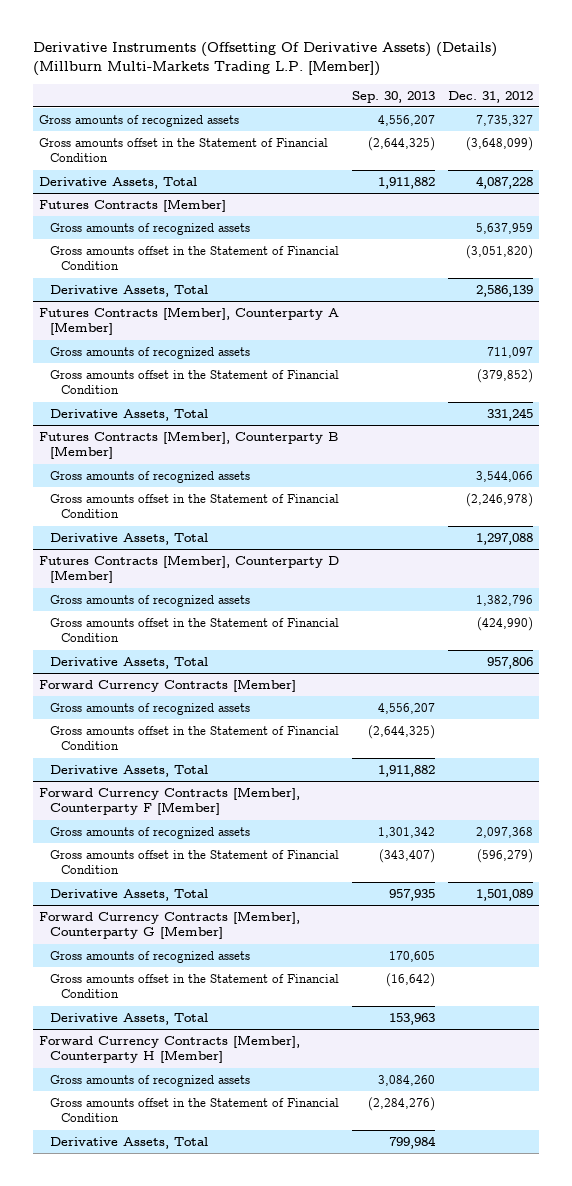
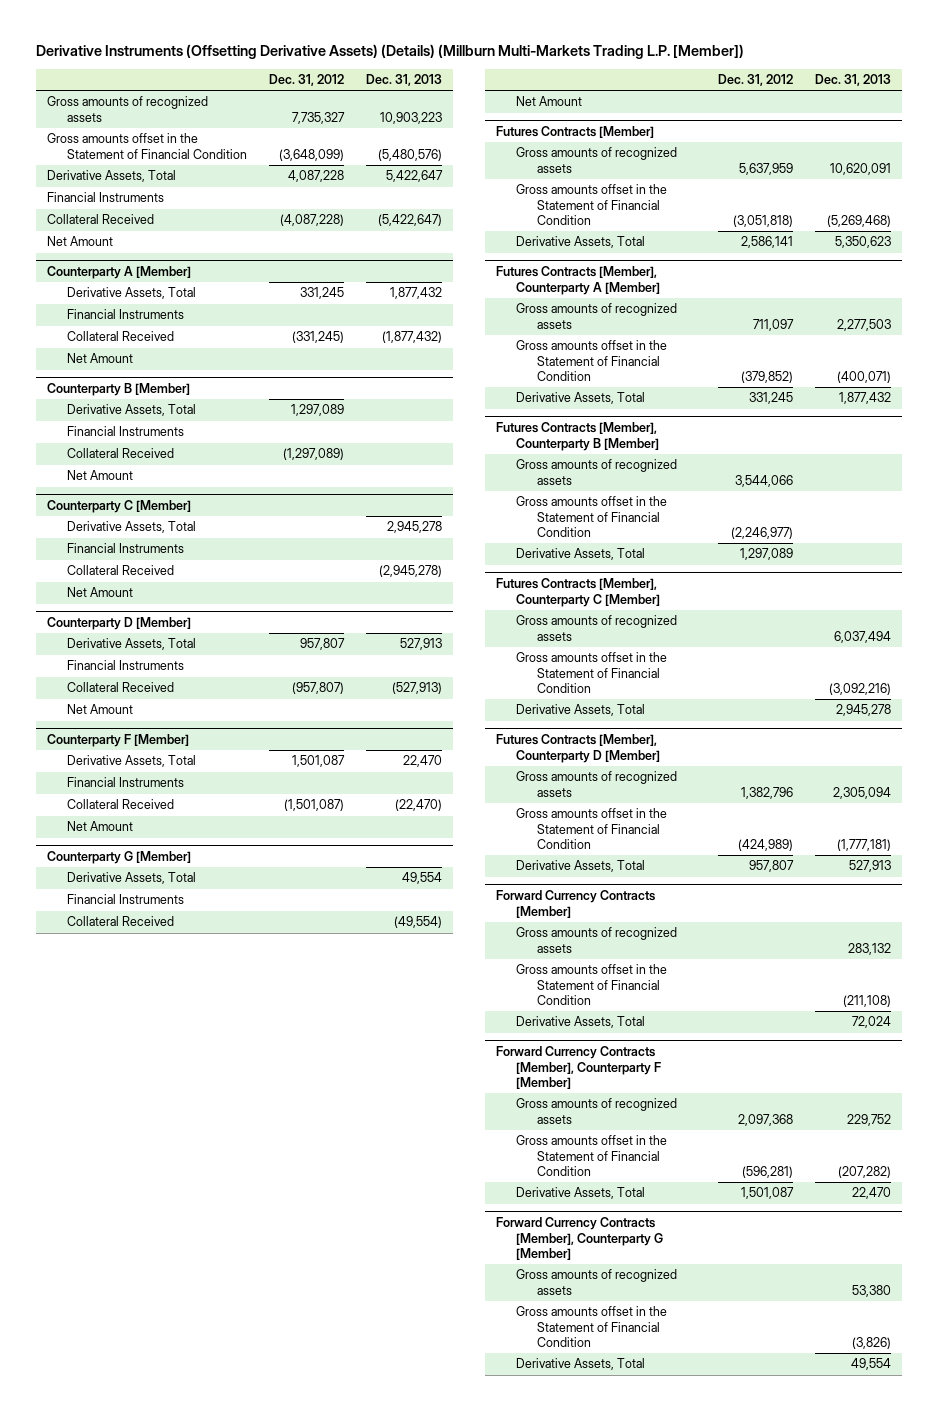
- Derivative Instruments (Offsetting Of Derivative Assets) (Details) (Millburn Multi-Markets Trading L.P. [Member])
+ Derivative Instruments (Offsetting Derivative Assets) (Details) (Millburn Multi-Markets Trading L.P. [Member])
- | Sep. 30, 2013 | Dec. 31, 2012
+ | Dec. 31, 2012 | Dec. 31, 2013
+ Financial Instruments
+ Collateral Received | (4,087,228) | (5,422,647)
+ Net Amount
+ Counterparty A [Member]
+ Derivative Assets, Total | 331,245 | 1,877,432
+ Financial Instruments
+ Collateral Received | (331,245) | (1,877,432)
+ Net Amount
+ Counterparty B [Member]
+ Derivative Assets, Total | 1,297,089 |
+ Financial Instruments
+ Collateral Received | (1,297,089) |
+ Net Amount
+ Counterparty C [Member]
+ Derivative Assets, Total | | 2,945,278
+ Financial Instruments
+ Collateral Received | | (2,945,278)
+ Net Amount
+ Counterparty D [Member]
+ Derivative Assets, Total | 957,807 | 527,913
+ Financial Instruments
+ Collateral Received | (957,807) | (527,913)
+ Net Amount
+ Counterparty F [Member]
+ Derivative Assets, Total | 1,501,087 | 22,470
+ Financial Instruments
+ Collateral Received | (1,501,087) | (22,470)
+ Net Amount
+ Counterparty G [Member]
+ Derivative Assets, Total | | 49,554
+ Financial Instruments
+ Collateral Received | | (49,554)
+ Net Amount
@ Futures Contracts [Member]
- Gross amounts offset in the Statement of Financial Condition | | (3,051,820)
- Derivative Assets, Total | | 2,586,139
+ Gross amounts offset in the Statement of Financial Condition | (3,051,818) | (5,269,468)
+ Derivative Assets, Total | 2,586,141 | 5,350,623
@ Futures Contracts [Member], Counterparty B [Member]
- Gross amounts offset in the Statement of Financial Condition | | (2,246,978)
- Derivative Assets, Total | | 1,297,088
+ Gross amounts offset in the Statement of Financial Condition | (2,246,977) |
+ Derivative Assets, Total | 1,297,089 |
+ Futures Contracts [Member], Counterparty C [Member]
+ Gross amounts of recognized assets | | 6,037,494
+ Gross amounts offset in the Statement of Financial Condition | | (3,092,216)
+ Derivative Assets, Total | | 2,945,278
@ Futures Contracts [Member], Counterparty D [Member]
- Gross amounts offset in the Statement of Financial Condition | | (424,990)
- Derivative Assets, Total | | 957,806
+ Gross amounts offset in the Statement of Financial Condition | (424,989) | (1,777,181)
+ Derivative Assets, Total | 957,807 | 527,913
@ Forward Currency Contracts [Member], Counterparty F [Member]
- Gross amounts offset in the Statement of Financial Condition | (343,407) | (596,279)
- Derivative Assets, Total | 957,935 | 1,501,089
+ Gross amounts offset in the Statement of Financial Condition | (596,281) | (207,282)
+ Derivative Assets, Total | 1,501,087 | 22,470
- Forward Currency Contracts [Member], Counterparty H [Member]
- Gross amounts of recognized assets | 3,084,260 |
- Gross amounts offset in the Statement of Financial Condition | (2,284,276) |
- Derivative Assets, Total | 799,984 |

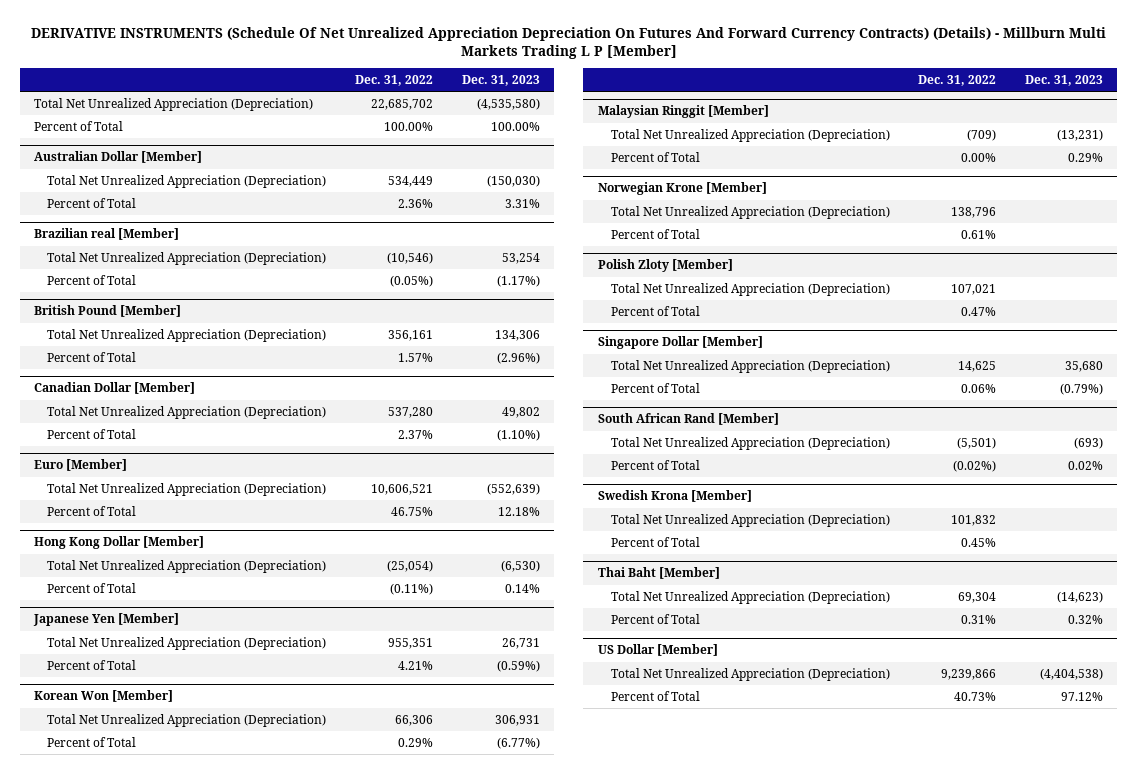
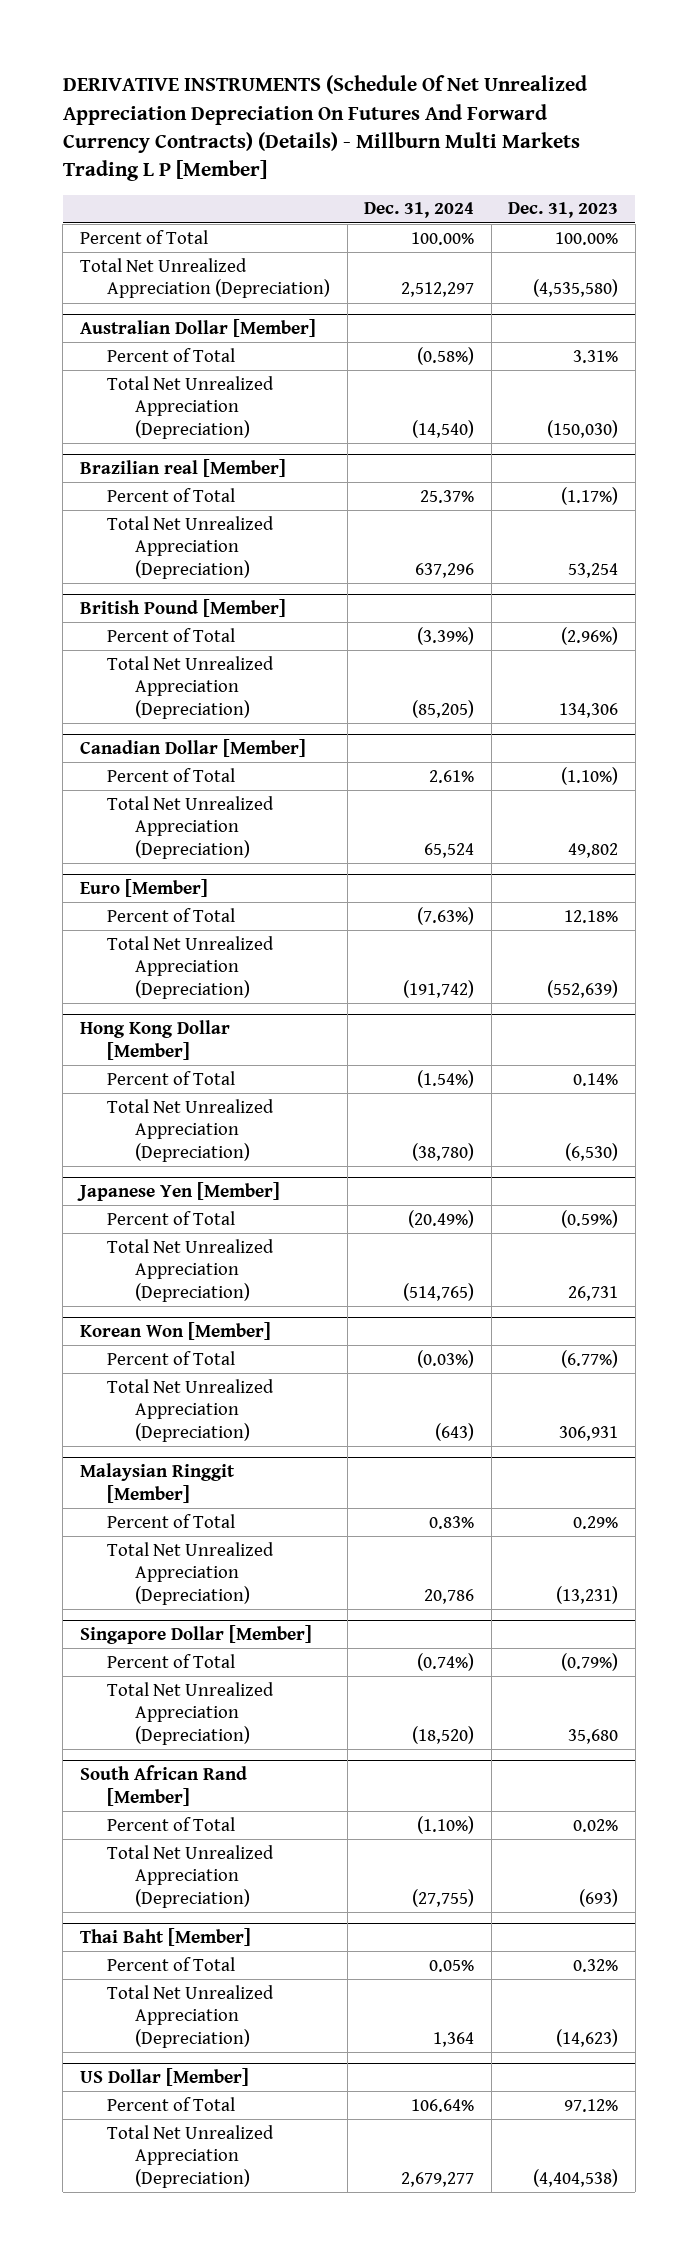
- | Dec. 31, 2022 | Dec. 31, 2023
+ | Dec. 31, 2024 | Dec. 31, 2023
moved down: Total Net Unrealized Appreciation (Depreciation) | 2,512,297 | (4,535,580)
@ Australian Dollar [Member]
moved down: Total Net Unrealized Appreciation (Depreciation) | (14,540) | (150,030)
@ Brazilian real [Member]
moved down: Total Net Unrealized Appreciation (Depreciation) | 637,296 | 53,254
@ British Pound [Member]
moved down: Total Net Unrealized Appreciation (Depreciation) | (85,205) | 134,306
@ Canadian Dollar [Member]
moved down: Total Net Unrealized Appreciation (Depreciation) | 65,524 | 49,802
@ Euro [Member]
moved down: Total Net Unrealized Appreciation (Depreciation) | (191,742) | (552,639)
@ Hong Kong Dollar [Member]
moved down: Total Net Unrealized Appreciation (Depreciation) | (38,780) | (6,530)
@ Japanese Yen [Member]
moved down: Total Net Unrealized Appreciation (Depreciation) | (514,765) | 26,731
@ Korean Won [Member]
moved down: Total Net Unrealized Appreciation (Depreciation) | (643) | 306,931
- Norwegian Krone [Member]
- Total Net Unrealized Appreciation (Depreciation) | 138,796 |
- Percent of Total | 0.61% |
- Polish Zloty [Member]
- Total Net Unrealized Appreciation (Depreciation) | 107,021 |
- Percent of Total | 0.47% |
@ Malaysian Ringgit [Member]
moved down: Total Net Unrealized Appreciation (Depreciation) | 20,786 | (13,231)
@ Singapore Dollar [Member]
moved down: Total Net Unrealized Appreciation (Depreciation) | (18,520) | 35,680
- Swedish Krona [Member]
- Total Net Unrealized Appreciation (Depreciation) | 101,832 |
- Percent of Total | 0.45% |
@ South African Rand [Member]
moved down: Total Net Unrealized Appreciation (Depreciation) | (27,755) | (693)
@ Thai Baht [Member]
moved down: Total Net Unrealized Appreciation (Depreciation) | 1,364 | (14,623)
@ US Dollar [Member]
moved down: Total Net Unrealized Appreciation (Depreciation) | 2,679,277 | (4,404,538)

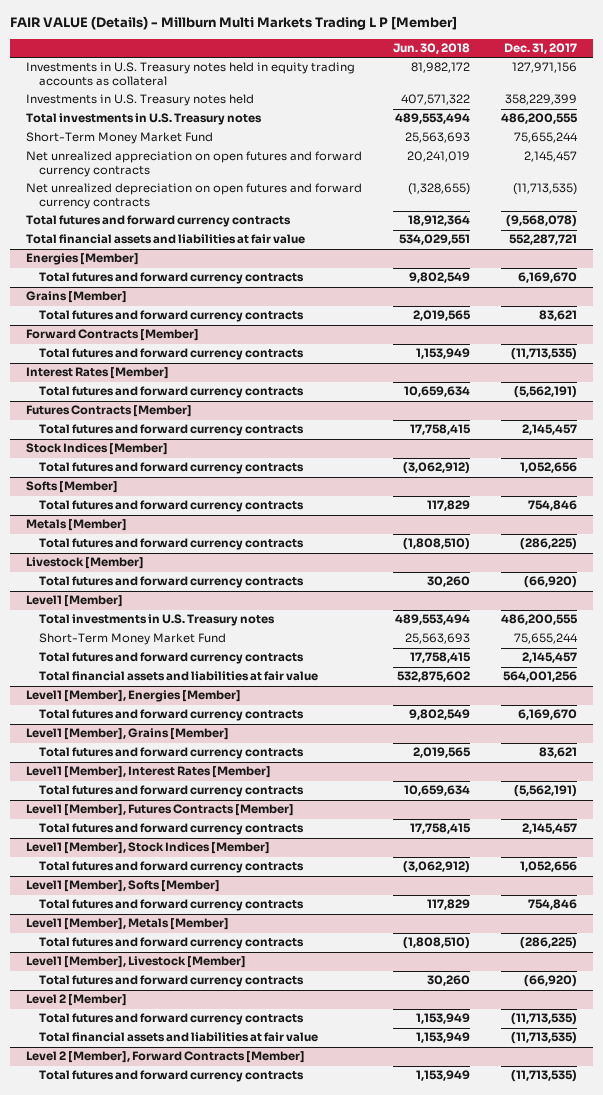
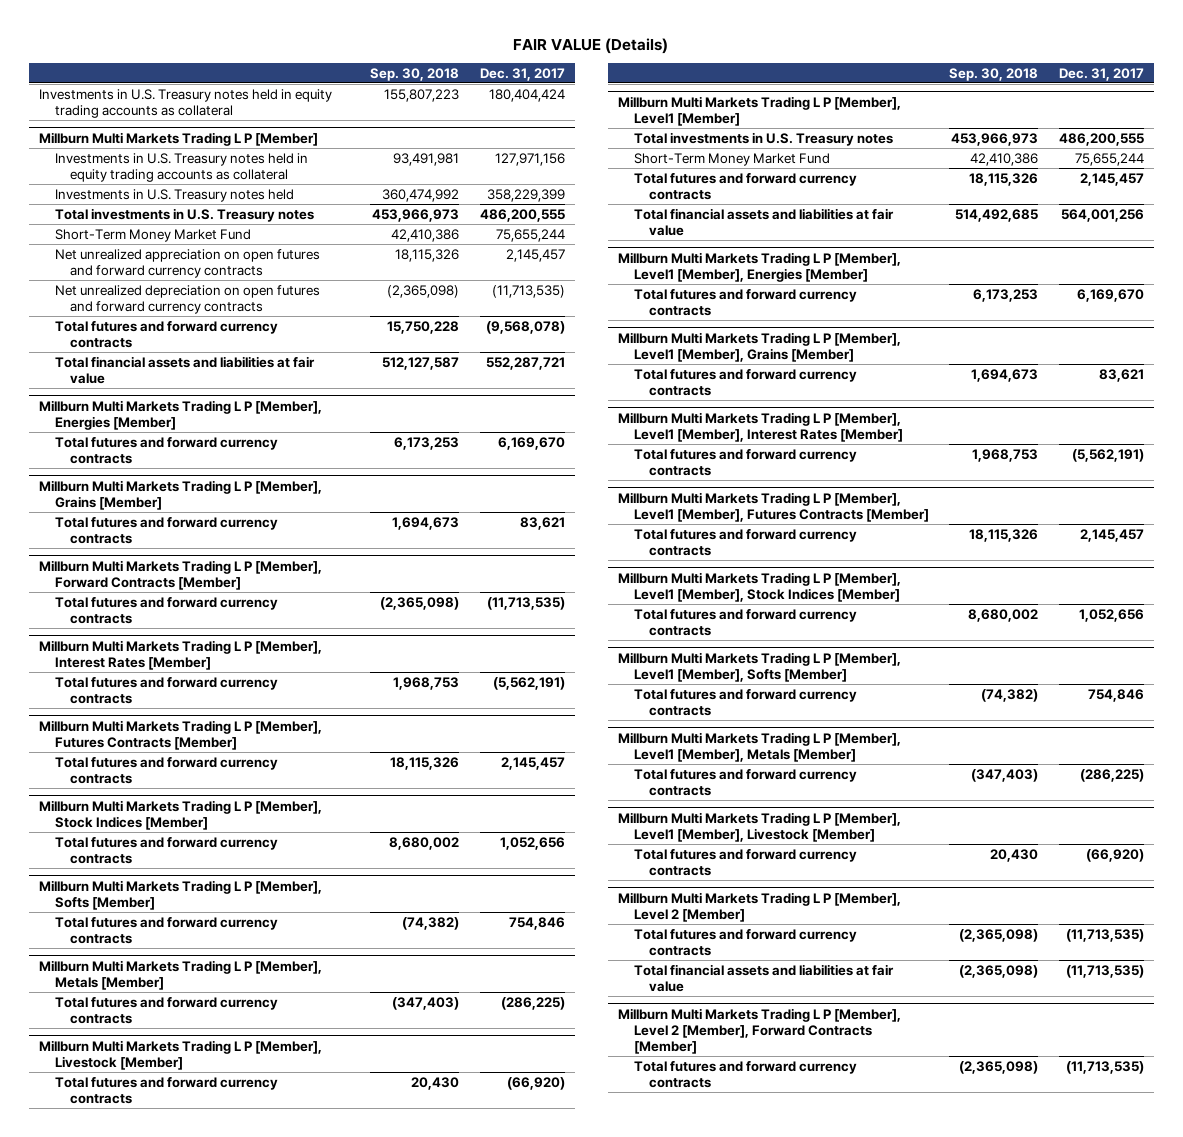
- FAIR VALUE (Details) - Millburn Multi Markets Trading L P [Member]
+ FAIR VALUE (Details)
- | Jun. 30, 2018 | Dec. 31, 2017
+ | Sep. 30, 2018 | Dec. 31, 2017
+ Investments in U.S. Treasury notes held in equity trading accounts as collateral | 155,807,223 | 180,404,424
+ Millburn Multi Markets Trading L P [Member]
- Energies [Member]
+ Millburn Multi Markets Trading L P [Member], Energies [Member]
- Grains [Member]
+ Millburn Multi Markets Trading L P [Member], Grains [Member]
- Forward Contracts [Member]
+ Millburn Multi Markets Trading L P [Member], Forward Contracts [Member]
- Interest Rates [Member]
+ Millburn Multi Markets Trading L P [Member], Interest Rates [Member]
- Futures Contracts [Member]
+ Millburn Multi Markets Trading L P [Member], Futures Contracts [Member]
- Stock Indices [Member]
+ Millburn Multi Markets Trading L P [Member], Stock Indices [Member]
- Softs [Member]
+ Millburn Multi Markets Trading L P [Member], Softs [Member]
- Metals [Member]
+ Millburn Multi Markets Trading L P [Member], Metals [Member]
- Livestock [Member]
+ Millburn Multi Markets Trading L P [Member], Livestock [Member]
- Level1 [Member]
+ Millburn Multi Markets Trading L P [Member], Level1 [Member]
- Level1 [Member], Energies [Member]
+ Millburn Multi Markets Trading L P [Member], Level1 [Member], Energies [Member]
- Level1 [Member], Grains [Member]
+ Millburn Multi Markets Trading L P [Member], Level1 [Member], Grains [Member]
- Level1 [Member], Interest Rates [Member]
+ Millburn Multi Markets Trading L P [Member], Level1 [Member], Interest Rates [Member]
- Level1 [Member], Futures Contracts [Member]
+ Millburn Multi Markets Trading L P [Member], Level1 [Member], Futures Contracts [Member]
- Level1 [Member], Stock Indices [Member]
+ Millburn Multi Markets Trading L P [Member], Level1 [Member], Stock Indices [Member]
- Level1 [Member], Softs [Member]
+ Millburn Multi Markets Trading L P [Member], Level1 [Member], Softs [Member]
- Level1 [Member], Metals [Member]
+ Millburn Multi Markets Trading L P [Member], Level1 [Member], Metals [Member]
- Level1 [Member], Livestock [Member]
+ Millburn Multi Markets Trading L P [Member], Level1 [Member], Livestock [Member]
- Level 2 [Member]
+ Millburn Multi Markets Trading L P [Member], Level 2 [Member]
- Level 2 [Member], Forward Contracts [Member]
+ Millburn Multi Markets Trading L P [Member], Level 2 [Member], Forward Contracts [Member]

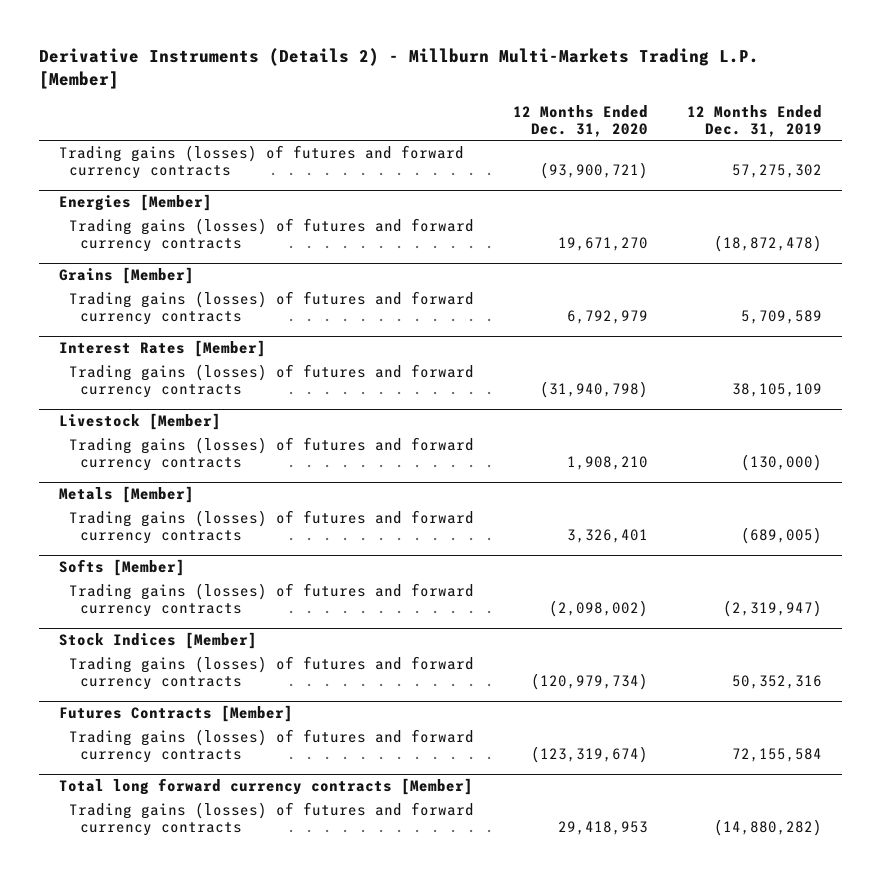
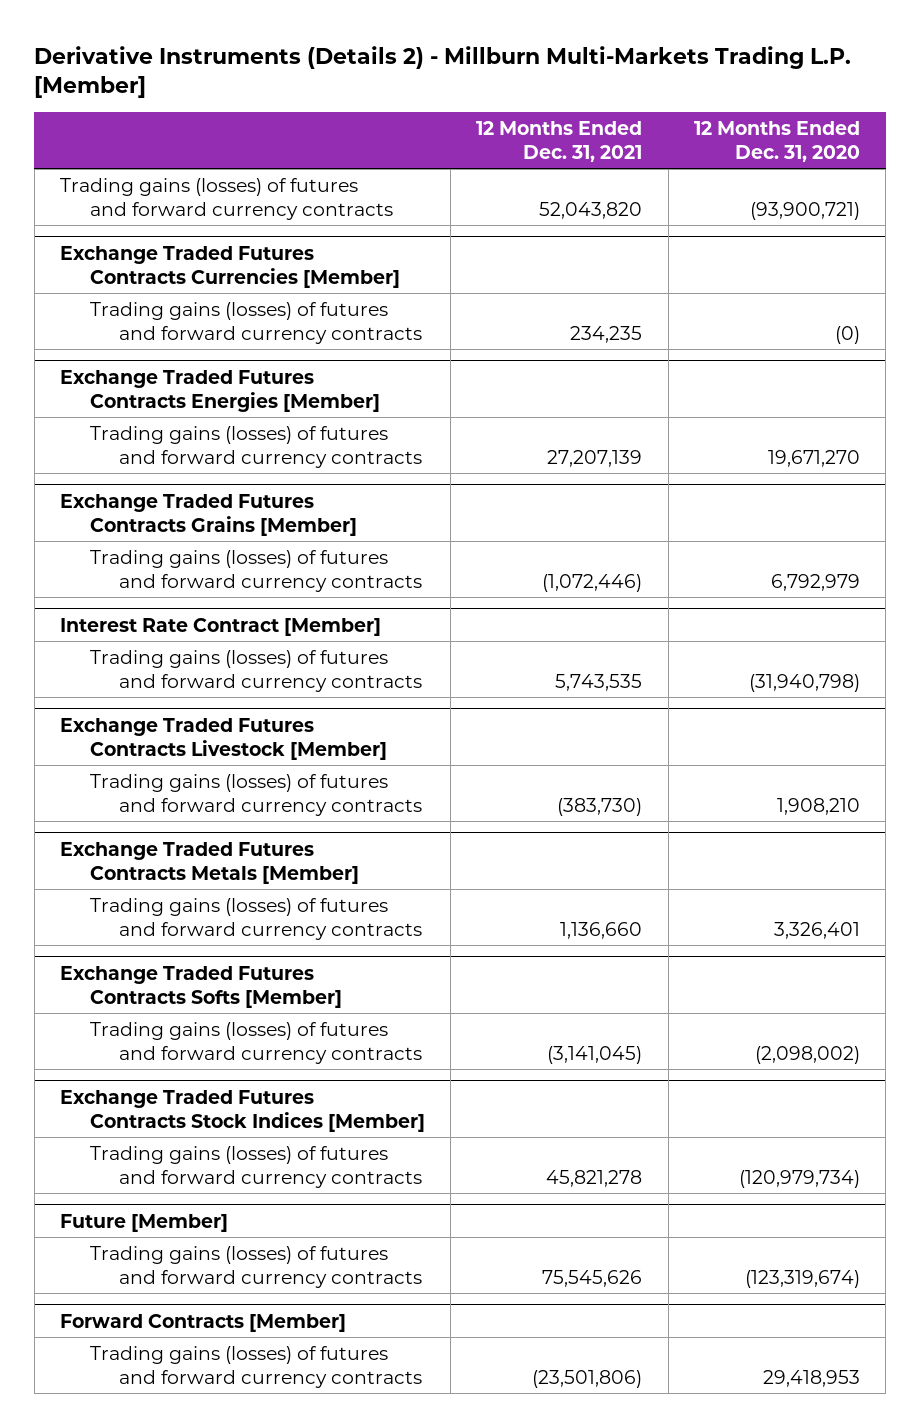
- | 12 Months Ended Dec. 31, 2020 | 12 Months Ended Dec. 31, 2019
+ | 12 Months Ended Dec. 31, 2021 | 12 Months Ended Dec. 31, 2020
- Energies [Member]
+ Exchange Traded Futures Contracts Currencies [Member]
+ Trading gains (losses) of futures and forward currency contracts | 234,235 | (0)
+ Exchange Traded Futures Contracts Energies [Member]
- Grains [Member]
+ Exchange Traded Futures Contracts Grains [Member]
- Interest Rates [Member]
+ Interest Rate Contract [Member]
- Livestock [Member]
+ Exchange Traded Futures Contracts Livestock [Member]
- Metals [Member]
+ Exchange Traded Futures Contracts Metals [Member]
- Softs [Member]
+ Exchange Traded Futures Contracts Softs [Member]
- Stock Indices [Member]
+ Exchange Traded Futures Contracts Stock Indices [Member]
- Futures Contracts [Member]
+ Future [Member]
- Total long forward currency contracts [Member]
+ Forward Contracts [Member]

